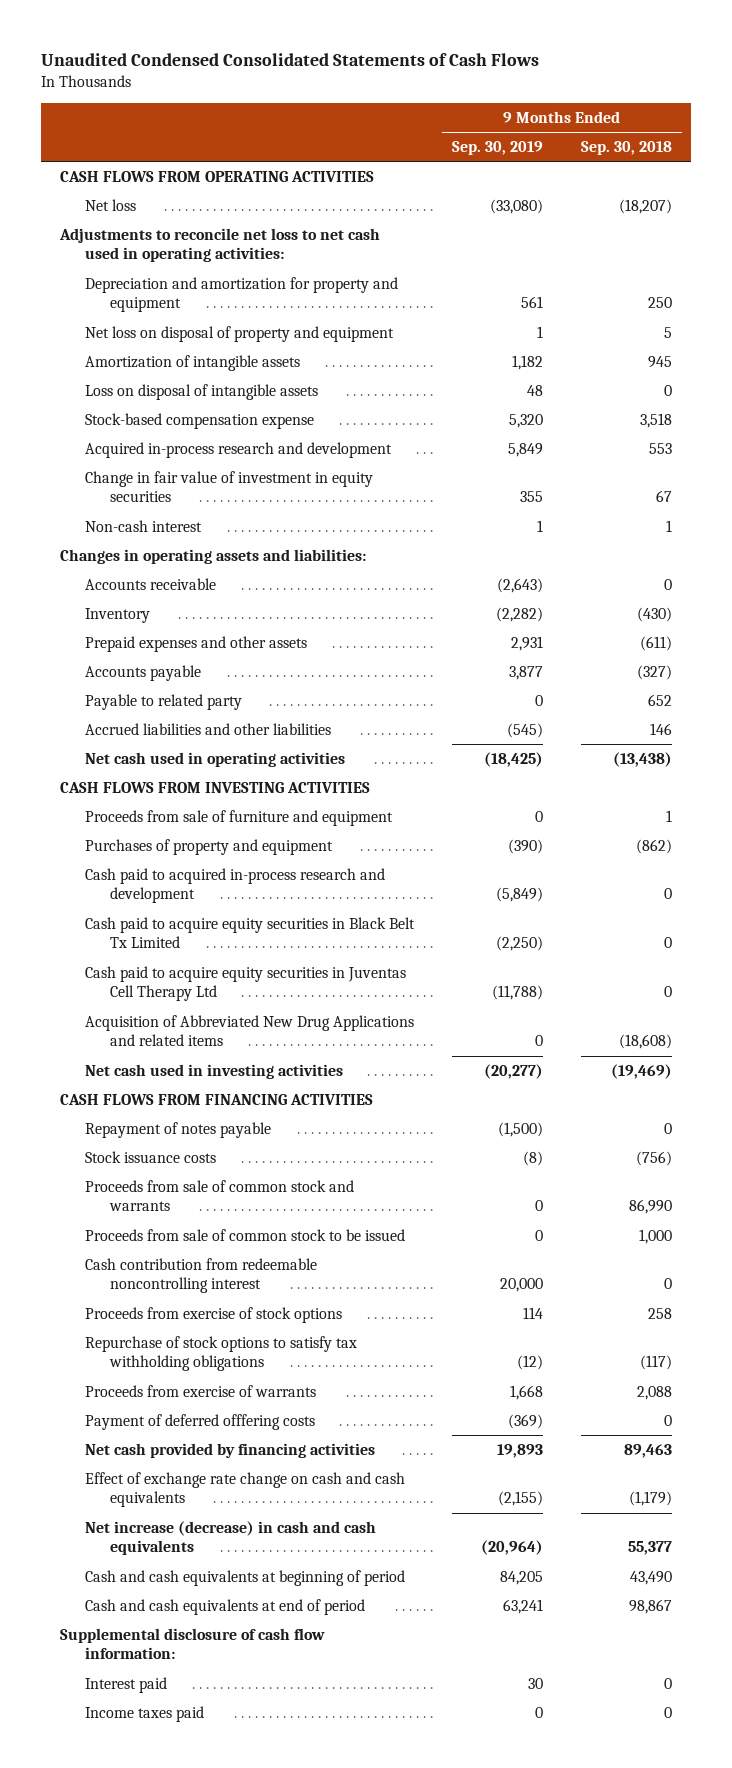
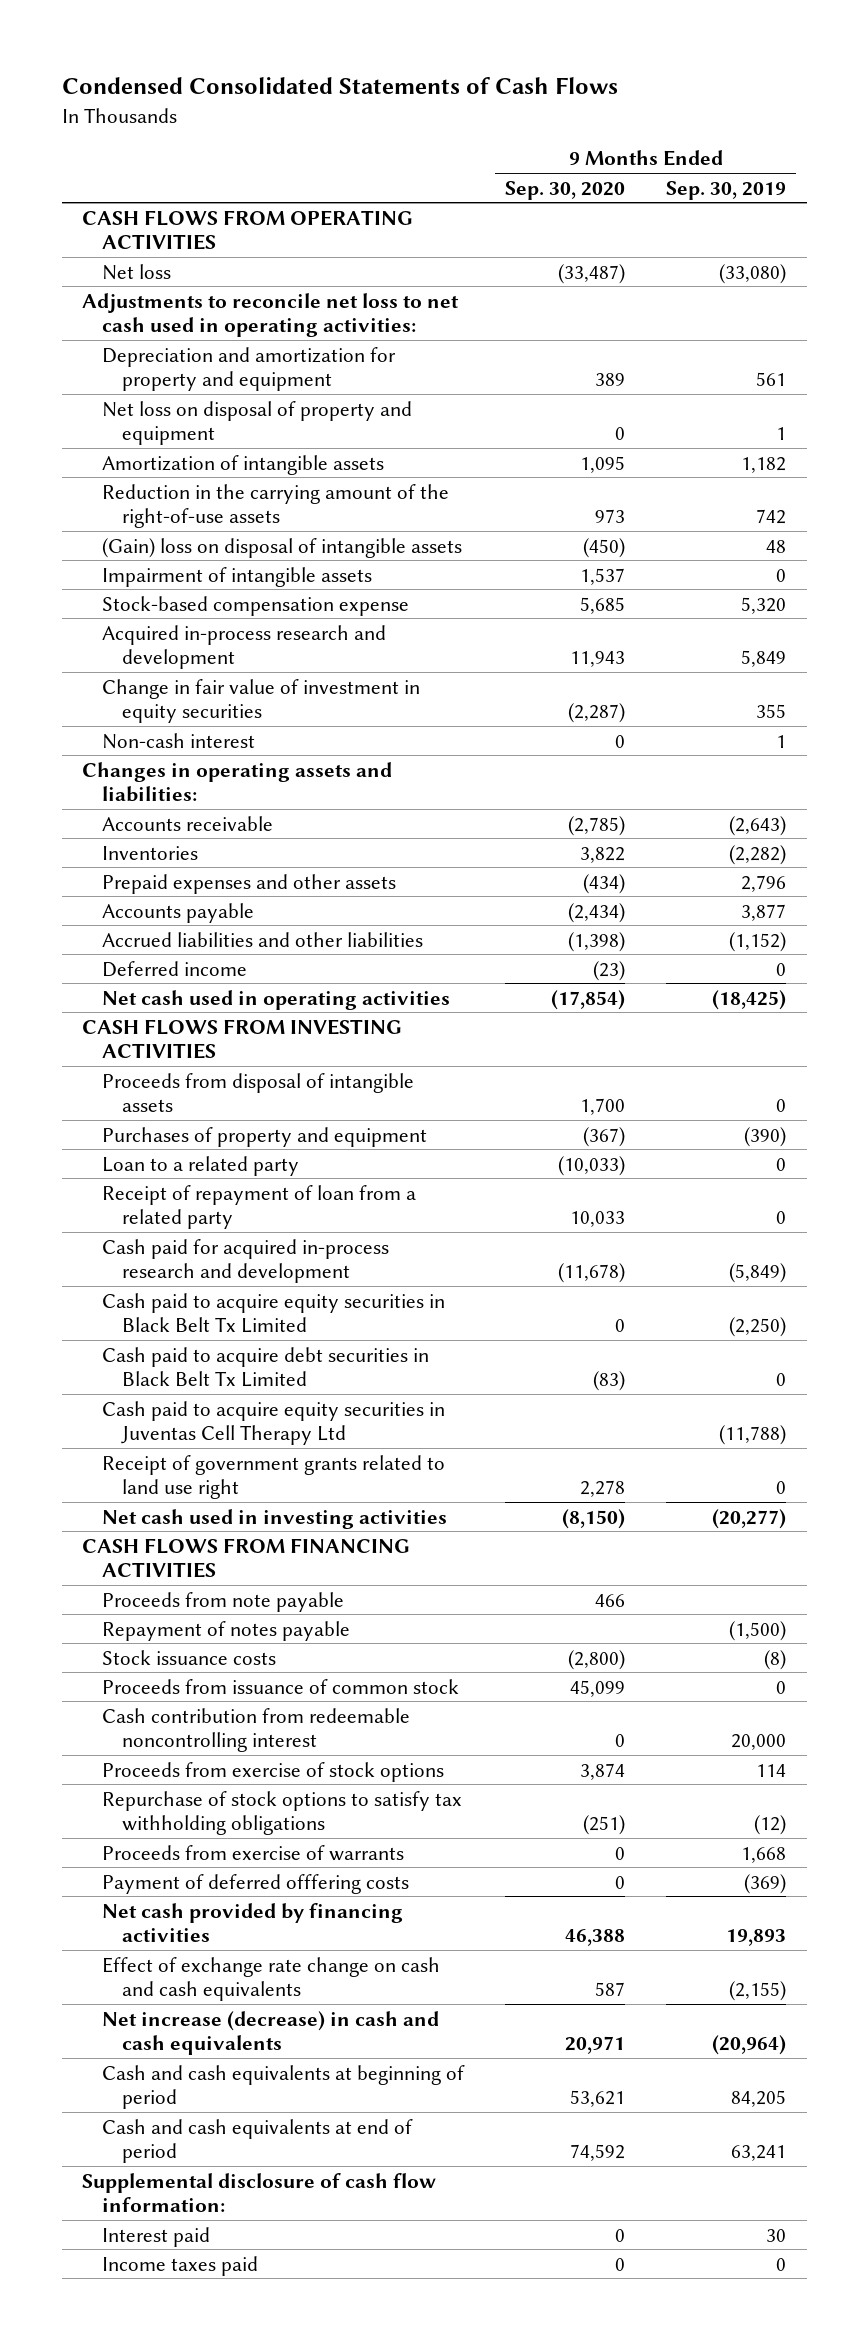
- Unaudited Condensed Consolidated Statements of Cash Flows
+ Condensed Consolidated Statements of Cash Flows
- | 9 Months Ended Sep. 30, 2019 | 9 Months Ended Sep. 30, 2018
+ | 9 Months Ended Sep. 30, 2020 | 9 Months Ended Sep. 30, 2019
- Loss on disposal of intangible assets | 48 | 0
+ Reduction in the carrying amount of the right-of-use assets | 973 | 742
+ (Gain) loss on disposal of intangible assets | (450) | 48
+ Impairment of intangible assets | 1,537 | 0
- Inventory | (2,282) | (430)
- Prepaid expenses and other assets | 2,931 | (611)
+ Inventories | 3,822 | (2,282)
+ Prepaid expenses and other assets | (434) | 2,796
- Payable to related party | 0 | 652
- Accrued liabilities and other liabilities | (545) | 146
+ Accrued liabilities and other liabilities | (1,398) | (1,152)
+ Deferred income | (23) | 0
- Proceeds from sale of furniture and equipment | 0 | 1
+ Proceeds from disposal of intangible assets | 1,700 | 0
- Cash paid to acquired in-process research and development | (5,849) | 0
+ Loan to a related party | (10,033) | 0
+ Receipt of repayment of loan from a related party | 10,033 | 0
+ Cash paid for acquired in-process research and development | (11,678) | (5,849)
+ Cash paid to acquire debt securities in Black Belt Tx Limited | (83) | 0
- Acquisition of Abbreviated New Drug Applications and related items | 0 | (18,608)
+ Receipt of government grants related to land use right | 2,278 | 0
+ Proceeds from note payable | 466 |
- Proceeds from sale of common stock and warrants | 0 | 86,990
- Proceeds from sale of common stock to be issued | 0 | 1,000
+ Proceeds from issuance of common stock | 45,099 | 0

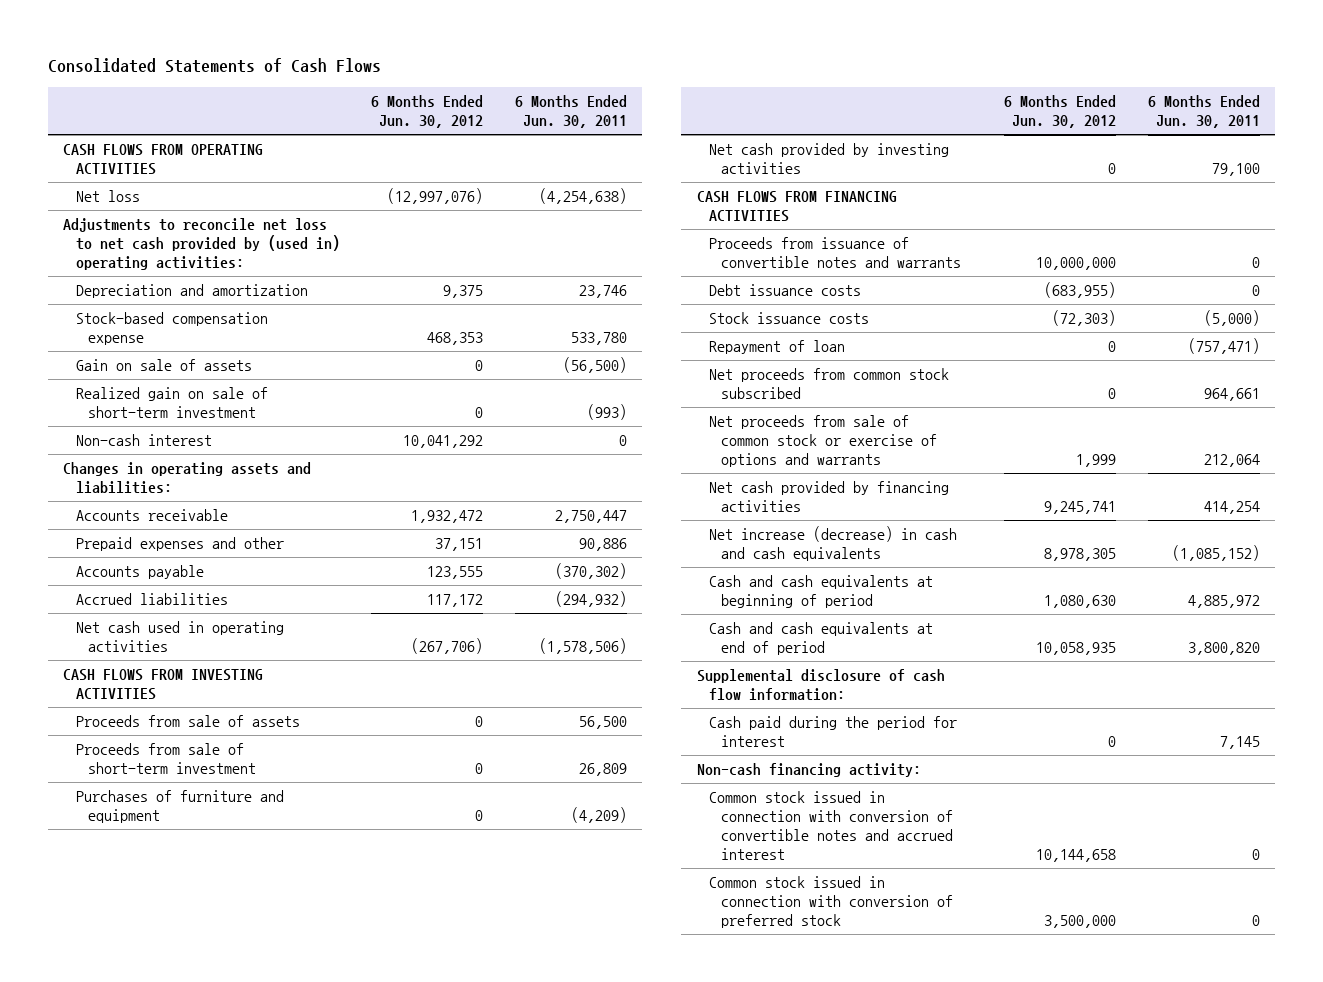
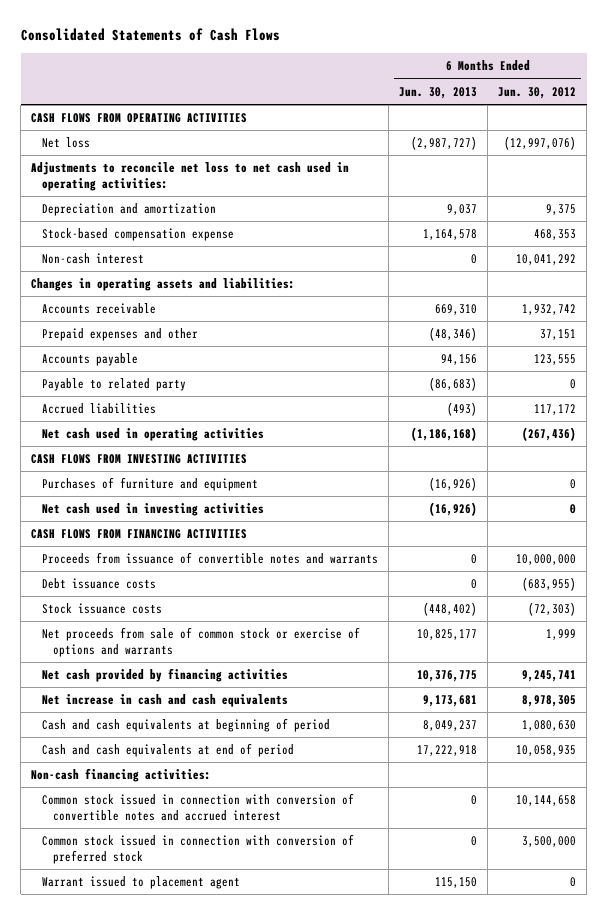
- | 6 Months Ended Jun. 30, 2012 | 6 Months Ended Jun. 30, 2011
+ | 6 Months Ended Jun. 30, 2013 | 6 Months Ended Jun. 30, 2012
- Adjustments to reconcile net loss to net cash provided by (used in) operating activities:
+ Adjustments to reconcile net loss to net cash used in operating activities:
- Gain on sale of assets | 0 | (56,500)
- Realized gain on sale of short-term investment | 0 | (993)
- Accounts receivable | 1,932,472 | 2,750,447
+ Accounts receivable | 669,310 | 1,932,742
+ Payable to related party | (86,683) | 0
- Net cash used in operating activities | (267,706) | (1,578,506)
+ Net cash used in operating activities | (1,186,168) | (267,436)
- Proceeds from sale of assets | 0 | 56,500
- Proceeds from sale of short-term investment | 0 | 26,809
- Net cash provided by investing activities | 0 | 79,100
+ Net cash used in investing activities | (16,926) | 0
- Repayment of loan | 0 | (757,471)
- Net proceeds from common stock subscribed | 0 | 964,661
- Net increase (decrease) in cash and cash equivalents | 8,978,305 | (1,085,152)
+ Net increase in cash and cash equivalents | 9,173,681 | 8,978,305
- Supplemental disclosure of cash flow information:
- Cash paid during the period for interest | 0 | 7,145
- Non-cash financing activity:
+ Non-cash financing activities:
+ Warrant issued to placement agent | 115,150 | 0

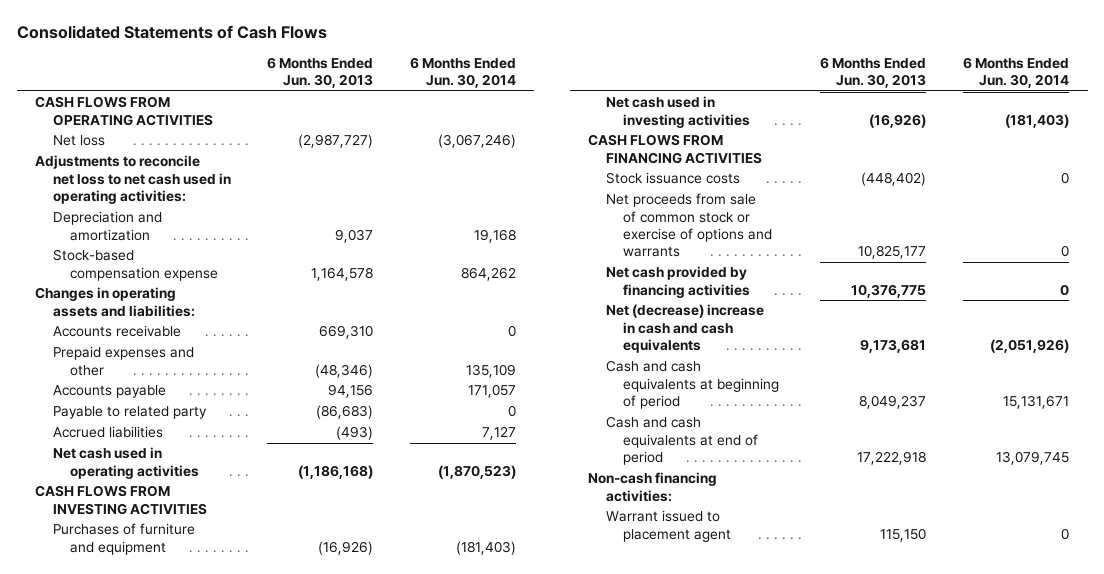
- | 6 Months Ended Jun. 30, 2013 | 6 Months Ended Jun. 30, 2012
+ | 6 Months Ended Jun. 30, 2013 | 6 Months Ended Jun. 30, 2014
- Non-cash interest | 0 | 10,041,292
- Proceeds from issuance of convertible notes and warrants | 0 | 10,000,000
- Debt issuance costs | 0 | (683,955)
- Net increase in cash and cash equivalents | 9,173,681 | 8,978,305
+ Net (decrease) increase in cash and cash equivalents | 9,173,681 | (2,051,926)
- Common stock issued in connection with conversion of convertible notes and accrued interest | 0 | 10,144,658
- Common stock issued in connection with conversion of preferred stock | 0 | 3,500,000

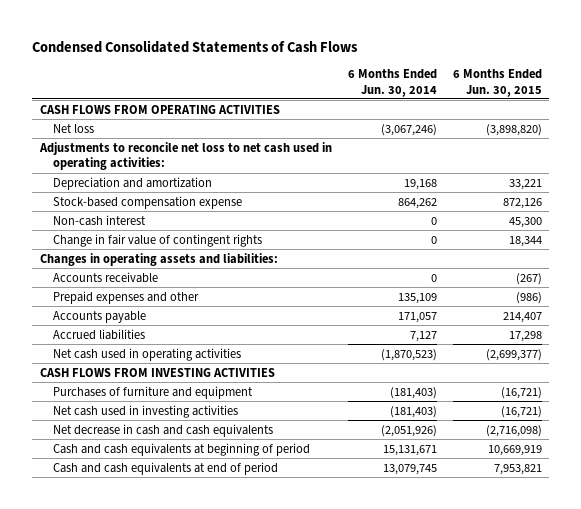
- Consolidated Statements of Cash Flows
+ Condensed Consolidated Statements of Cash Flows
- | 6 Months Ended Jun. 30, 2013 | 6 Months Ended Jun. 30, 2014
+ | 6 Months Ended Jun. 30, 2014 | 6 Months Ended Jun. 30, 2015
+ Non-cash interest | 0 | 45,300
+ Change in fair value of contingent rights | 0 | 18,344
- Payable to related party | (86,683) | 0
- CASH FLOWS FROM FINANCING ACTIVITIES
- Stock issuance costs | (448,402) | 0
- Net proceeds from sale of common stock or exercise of options and warrants | 10,825,177 | 0
- Net cash provided by financing activities | 10,376,775 | 0
- Net (decrease) increase in cash and cash equivalents | 9,173,681 | (2,051,926)
+ Net decrease in cash and cash equivalents | (2,051,926) | (2,716,098)
- Non-cash financing activities:
- Warrant issued to placement agent | 115,150 | 0

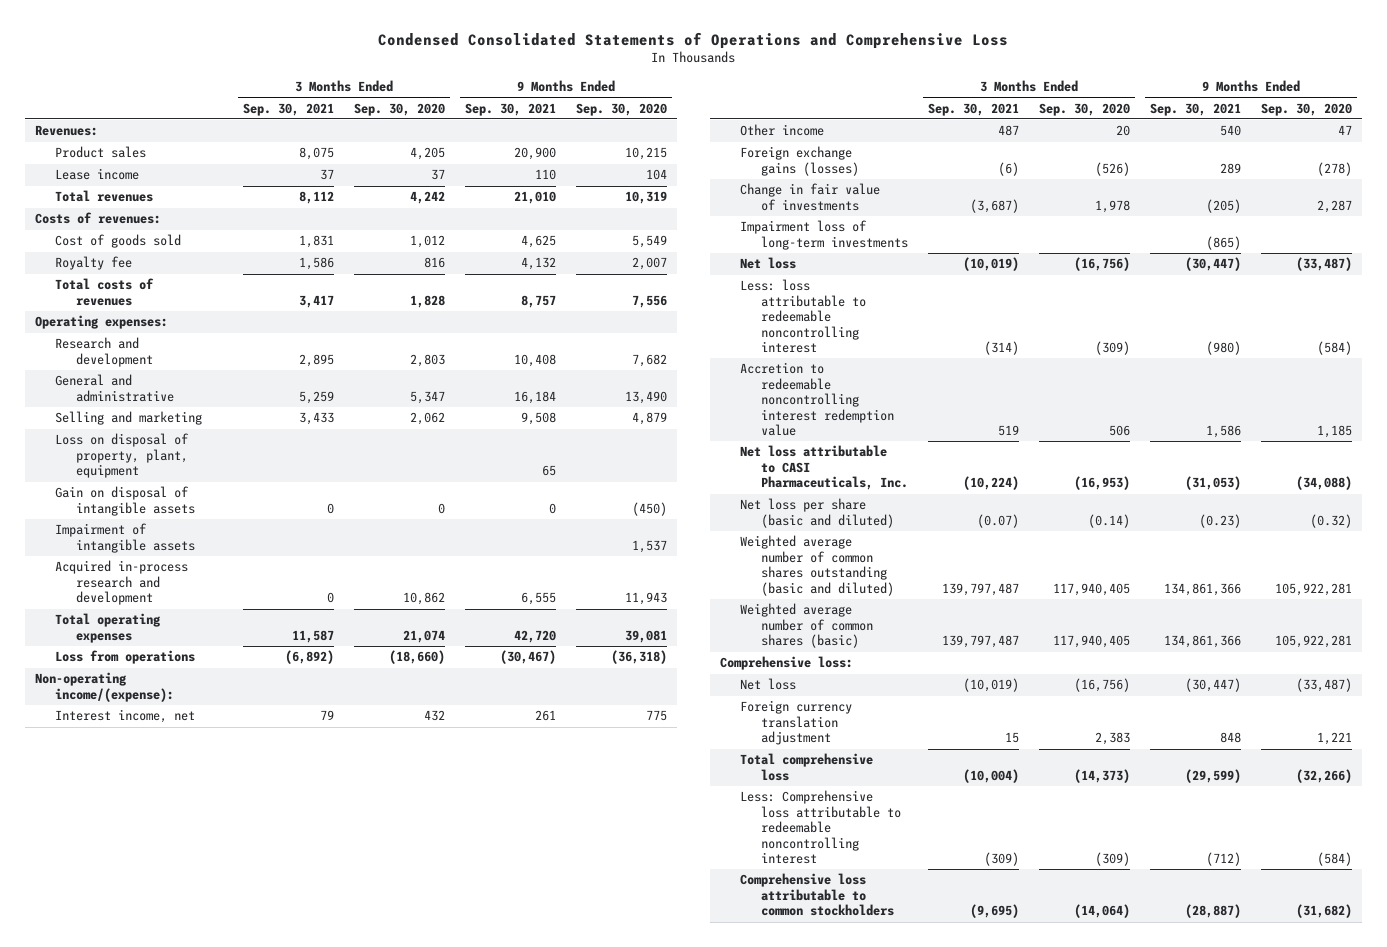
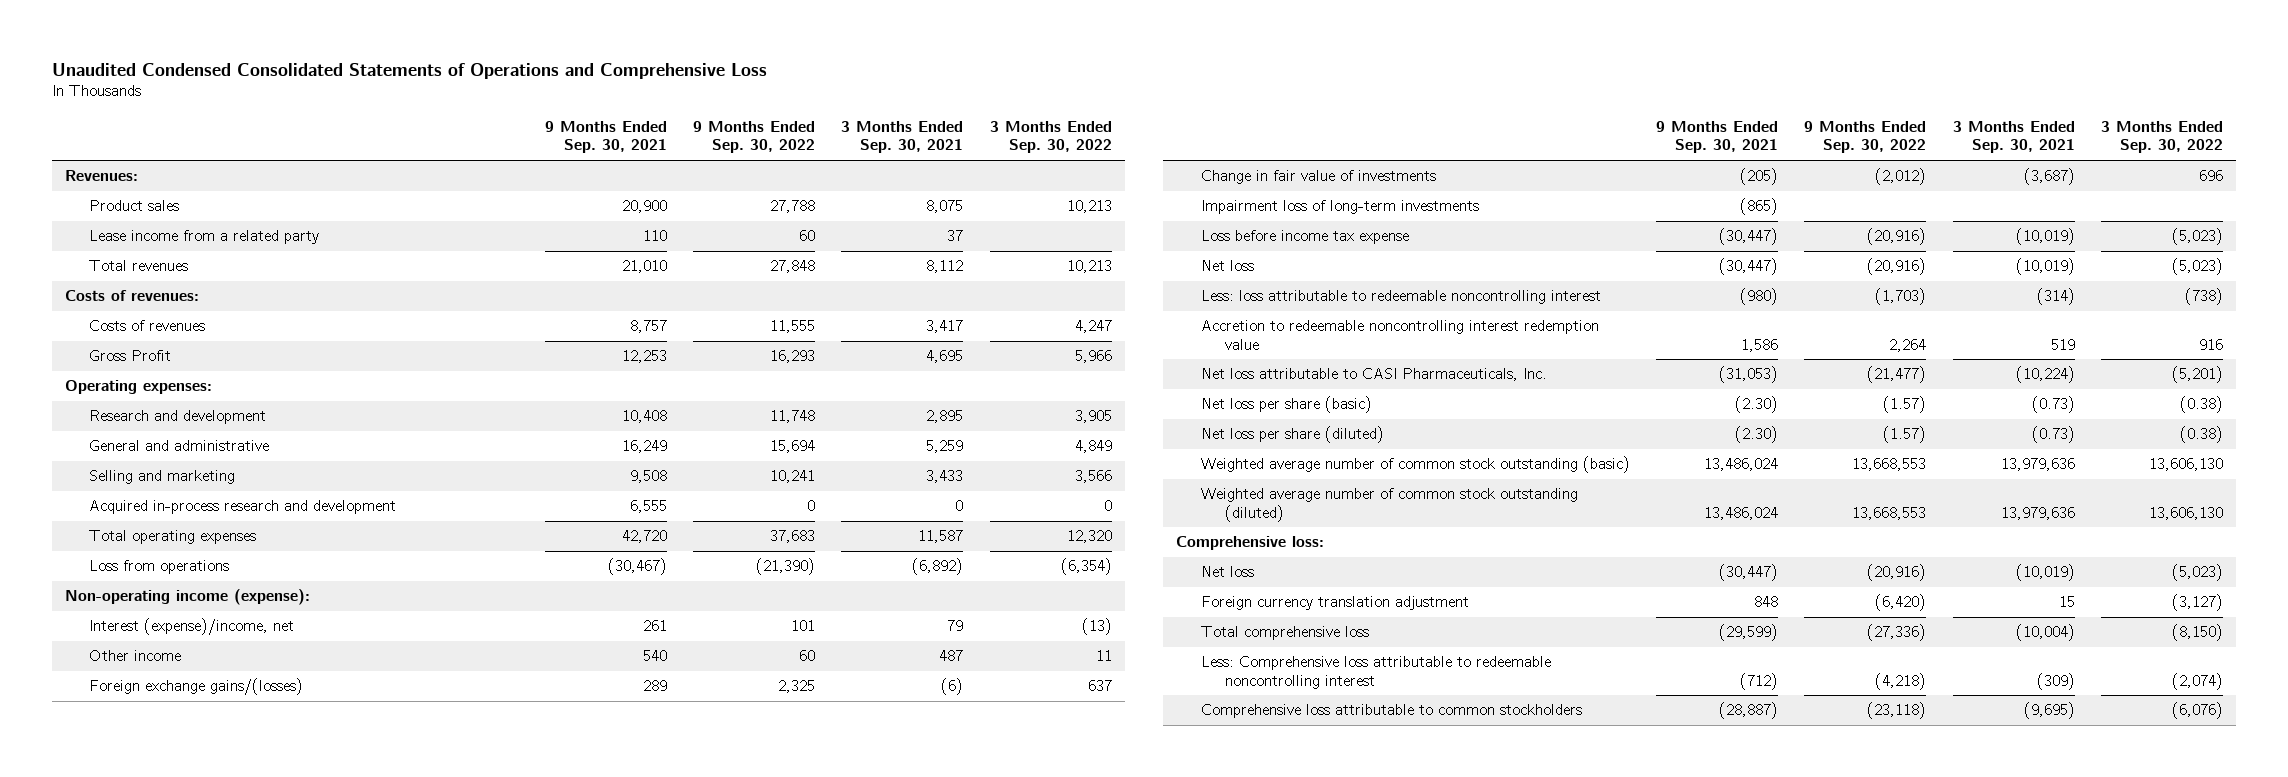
- Condensed Consolidated Statements of Operations and Comprehensive Loss
+ Unaudited Condensed Consolidated Statements of Operations and Comprehensive Loss
- | 3 Months Ended Sep. 30, 2021 | 3 Months Ended Sep. 30, 2020 | 9 Months Ended Sep. 30, 2021 | 9 Months Ended Sep. 30, 2020
+ | 9 Months Ended Sep. 30, 2021 | 9 Months Ended Sep. 30, 2022 | 3 Months Ended Sep. 30, 2021 | 3 Months Ended Sep. 30, 2022
- Lease income | 37 | 37 | 110 | 104
+ Lease income from a related party | 110 | 60 | 37 |
- Cost of goods sold | 1,831 | 1,012 | 4,625 | 5,549
- Royalty fee | 1,586 | 816 | 4,132 | 2,007
- Total costs of revenues | 3,417 | 1,828 | 8,757 | 7,556
+ Costs of revenues | 8,757 | 11,555 | 3,417 | 4,247
+ Gross Profit | 12,253 | 16,293 | 4,695 | 5,966
- General and administrative | 5,259 | 5,347 | 16,184 | 13,490
+ General and administrative | 16,249 | 15,694 | 5,259 | 4,849
- Loss on disposal of property, plant, equipment | | | 65 |
- Gain on disposal of intangible assets | 0 | 0 | 0 | (450)
- Impairment of intangible assets | | | | 1,537
- Non-operating income/(expense):
- Interest income, net | 79 | 432 | 261 | 775
+ Non-operating income (expense):
+ Interest (expense)/income, net | 261 | 101 | 79 | (13)
- Foreign exchange gains (losses) | (6) | (526) | 289 | (278)
+ Foreign exchange gains/(losses) | 289 | 2,325 | (6) | 637
+ Loss before income tax expense | (30,447) | (20,916) | (10,019) | (5,023)
- Net loss per share (basic and diluted) | (0.07) | (0.14) | (0.23) | (0.32)
- Weighted average number of common shares outstanding (basic and diluted) | 139,797,487 | 117,940,405 | 134,861,366 | 105,922,281
- Weighted average number of common shares (basic) | 139,797,487 | 117,940,405 | 134,861,366 | 105,922,281
+ Net loss per share (basic) | (2.30) | (1.57) | (0.73) | (0.38)
+ Net loss per share (diluted) | (2.30) | (1.57) | (0.73) | (0.38)
+ Weighted average number of common stock outstanding (basic) | 13,486,024 | 13,668,553 | 13,979,636 | 13,606,130
+ Weighted average number of common stock outstanding (diluted) | 13,486,024 | 13,668,553 | 13,979,636 | 13,606,130

